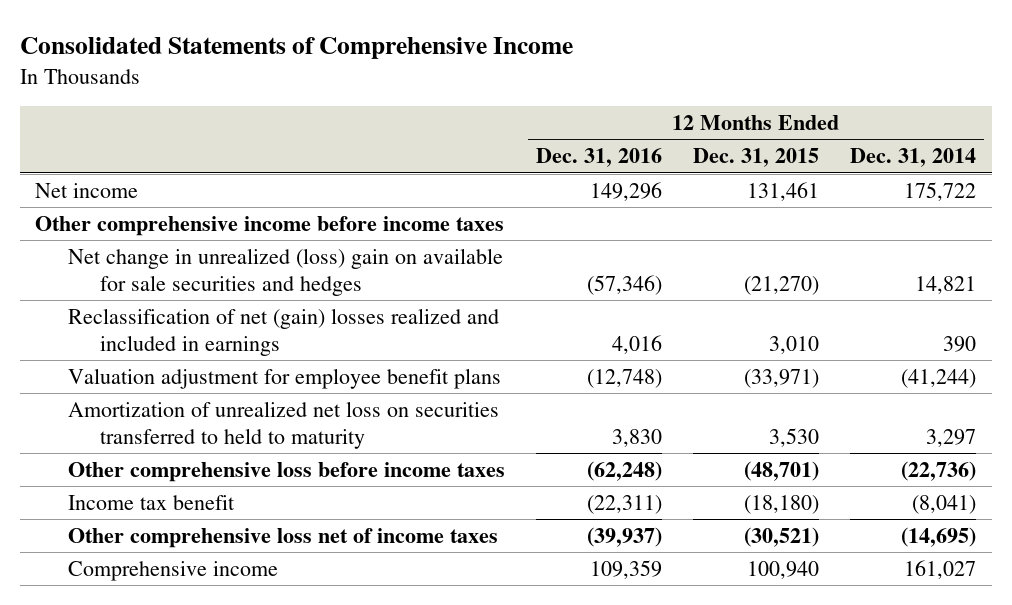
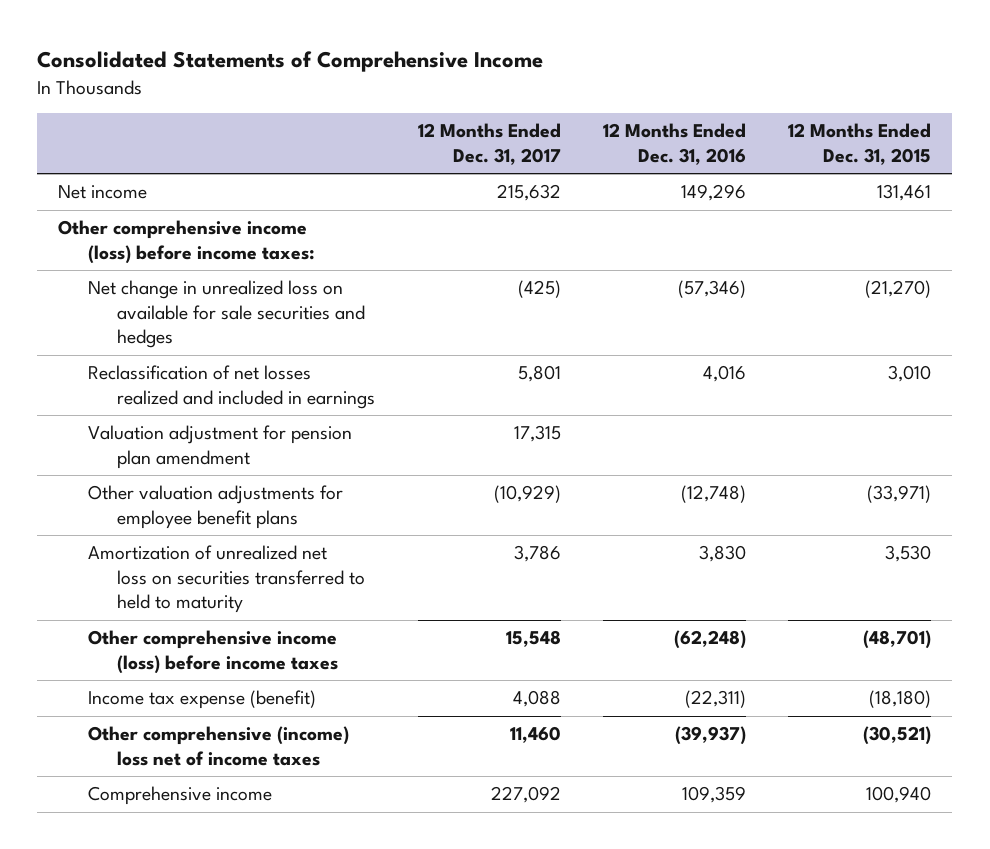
- | 12 Months Ended Dec. 31, 2016 | 12 Months Ended Dec. 31, 2015 | 12 Months Ended Dec. 31, 2014
+ | 12 Months Ended Dec. 31, 2017 | 12 Months Ended Dec. 31, 2016 | 12 Months Ended Dec. 31, 2015
- Other comprehensive income before income taxes
- Net change in unrealized (loss) gain on available for sale securities and hedges | (57,346) | (21,270) | 14,821
- Reclassification of net (gain) losses realized and included in earnings | 4,016 | 3,010 | 390
- Valuation adjustment for employee benefit plans | (12,748) | (33,971) | (41,244)
+ Other comprehensive income (loss) before income taxes:
+ Net change in unrealized loss on available for sale securities and hedges | (425) | (57,346) | (21,270)
+ Reclassification of net losses realized and included in earnings | 5,801 | 4,016 | 3,010
+ Valuation adjustment for pension plan amendment | 17,315 | |
+ Other valuation adjustments for employee benefit plans | (10,929) | (12,748) | (33,971)
- Other comprehensive loss before income taxes | (62,248) | (48,701) | (22,736)
- Income tax benefit | (22,311) | (18,180) | (8,041)
- Other comprehensive loss net of income taxes | (39,937) | (30,521) | (14,695)
+ Other comprehensive income (loss) before income taxes | 15,548 | (62,248) | (48,701)
+ Income tax expense (benefit) | 4,088 | (22,311) | (18,180)
+ Other comprehensive (income) loss net of income taxes | 11,460 | (39,937) | (30,521)

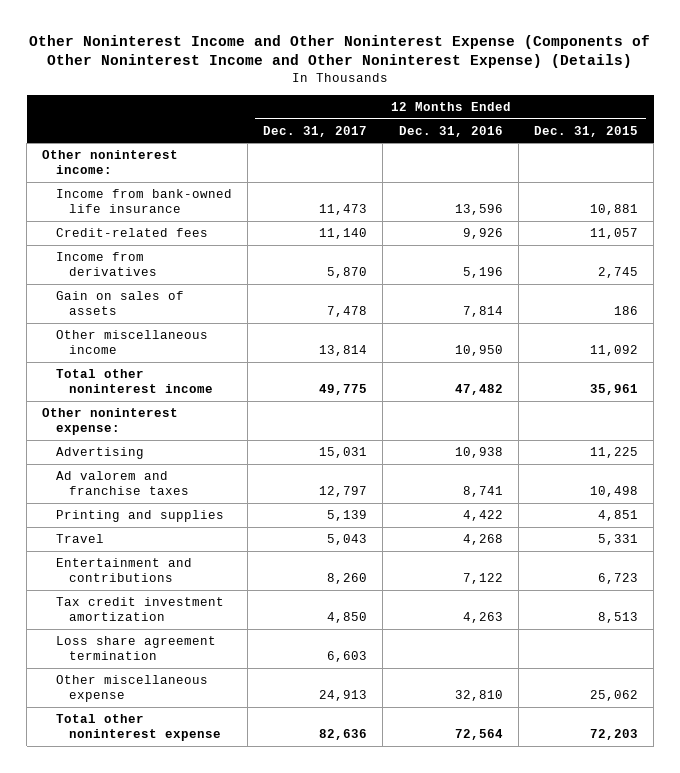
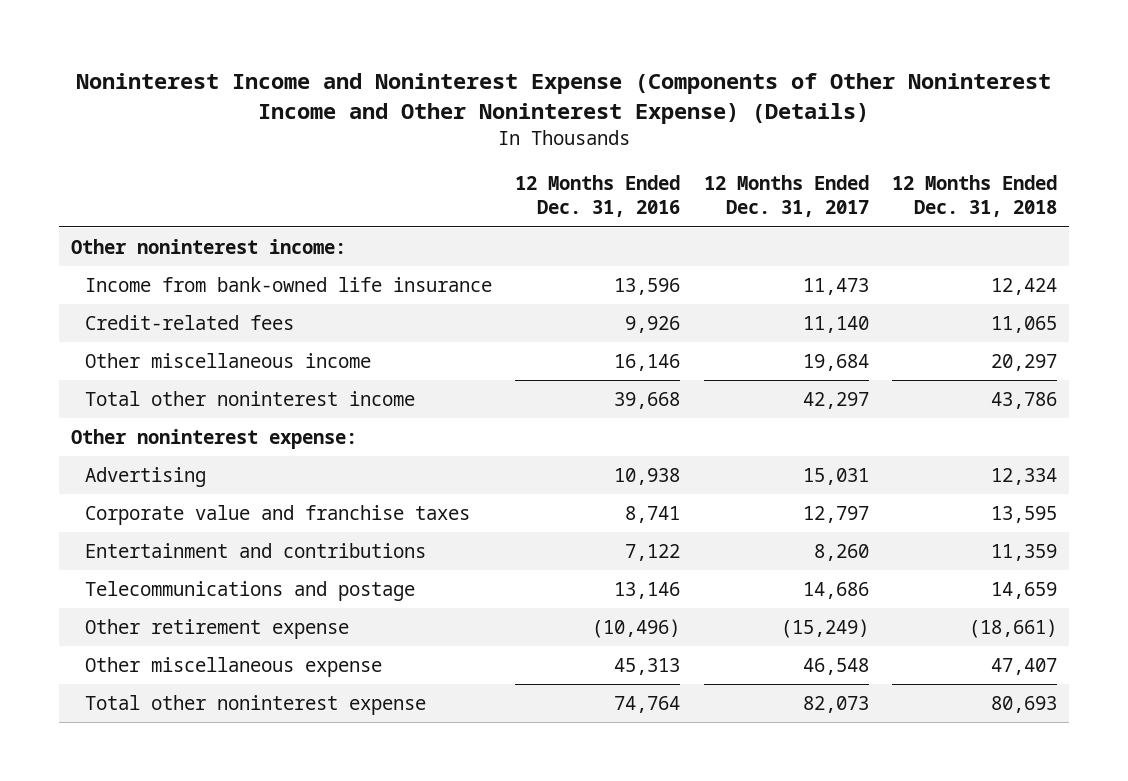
- Other Noninterest Income and Other Noninterest Expense (Components of Other Noninterest Income and Other Noninterest Expense) (Details)
+ Noninterest Income and Noninterest Expense (Components of Other Noninterest Income and Other Noninterest Expense) (Details)
- | 12 Months Ended Dec. 31, 2017 | 12 Months Ended Dec. 31, 2016 | 12 Months Ended Dec. 31, 2015
+ | 12 Months Ended Dec. 31, 2016 | 12 Months Ended Dec. 31, 2017 | 12 Months Ended Dec. 31, 2018
- Income from derivatives | 5,870 | 5,196 | 2,745
- Gain on sales of assets | 7,478 | 7,814 | 186
- Other miscellaneous income | 13,814 | 10,950 | 11,092
- Total other noninterest income | 49,775 | 47,482 | 35,961
+ Other miscellaneous income | 16,146 | 19,684 | 20,297
+ Total other noninterest income | 39,668 | 42,297 | 43,786
- Ad valorem and franchise taxes | 12,797 | 8,741 | 10,498
- Printing and supplies | 5,139 | 4,422 | 4,851
- Travel | 5,043 | 4,268 | 5,331
+ Corporate value and franchise taxes | 8,741 | 12,797 | 13,595
- Tax credit investment amortization | 4,850 | 4,263 | 8,513
- Loss share agreement termination | 6,603 | |
- Other miscellaneous expense | 24,913 | 32,810 | 25,062
- Total other noninterest expense | 82,636 | 72,564 | 72,203
+ Telecommunications and postage | 13,146 | 14,686 | 14,659
+ Other retirement expense | (10,496) | (15,249) | (18,661)
+ Other miscellaneous expense | 45,313 | 46,548 | 47,407
+ Total other noninterest expense | 74,764 | 82,073 | 80,693

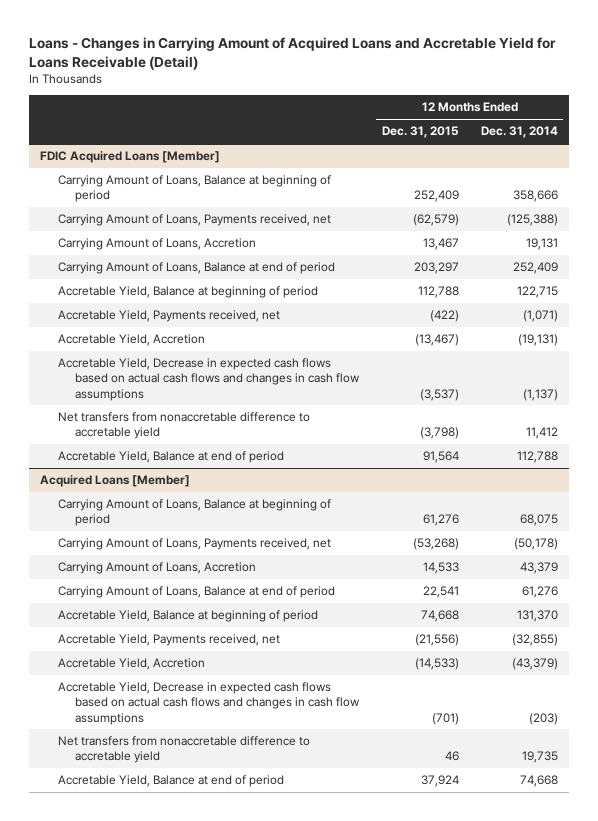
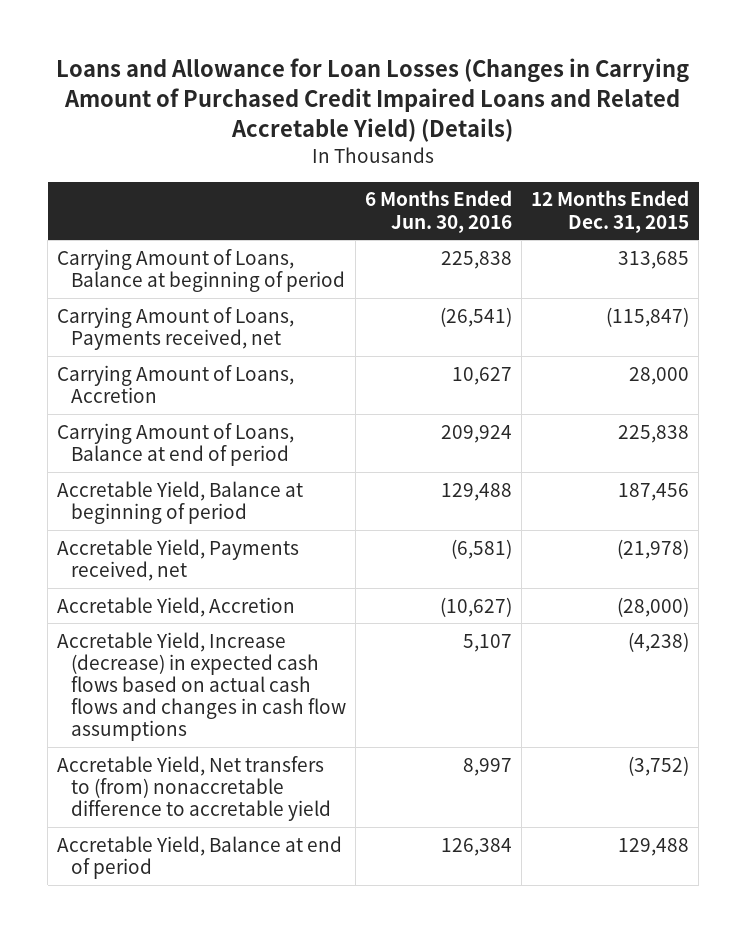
- Loans - Changes in Carrying Amount of Acquired Loans and Accretable Yield for Loans Receivable (Detail)
+ Loans and Allowance for Loan Losses (Changes in Carrying Amount of Purchased Credit Impaired Loans and Related Accretable Yield) (Details)
- | 12 Months Ended Dec. 31, 2015 | 12 Months Ended Dec. 31, 2014
+ | 6 Months Ended Jun. 30, 2016 | 12 Months Ended Dec. 31, 2015
- FDIC Acquired Loans [Member]
- Carrying Amount of Loans, Balance at beginning of period | 252,409 | 358,666
- Carrying Amount of Loans, Payments received, net | (62,579) | (125,388)
- Carrying Amount of Loans, Accretion | 13,467 | 19,131
- Carrying Amount of Loans, Balance at end of period | 203,297 | 252,409
- Accretable Yield, Balance at beginning of period | 112,788 | 122,715
- Accretable Yield, Payments received, net | (422) | (1,071)
- Accretable Yield, Accretion | (13,467) | (19,131)
- Accretable Yield, Decrease in expected cash flows based on actual cash flows and changes in cash flow assumptions | (3,537) | (1,137)
- Net transfers from nonaccretable difference to accretable yield | (3,798) | 11,412
- Accretable Yield, Balance at end of period | 91,564 | 112,788
- Acquired Loans [Member]
- Carrying Amount of Loans, Balance at beginning of period | 61,276 | 68,075
- Carrying Amount of Loans, Payments received, net | (53,268) | (50,178)
- Carrying Amount of Loans, Accretion | 14,533 | 43,379
- Carrying Amount of Loans, Balance at end of period | 22,541 | 61,276
- Accretable Yield, Balance at beginning of period | 74,668 | 131,370
- Accretable Yield, Payments received, net | (21,556) | (32,855)
- Accretable Yield, Accretion | (14,533) | (43,379)
- Accretable Yield, Decrease in expected cash flows based on actual cash flows and changes in cash flow assumptions | (701) | (203)
- Net transfers from nonaccretable difference to accretable yield | 46 | 19,735
- Accretable Yield, Balance at end of period | 37,924 | 74,668
+ Carrying Amount of Loans, Balance at beginning of period | 225,838 | 313,685
+ Carrying Amount of Loans, Payments received, net | (26,541) | (115,847)
+ Carrying Amount of Loans, Accretion | 10,627 | 28,000
+ Carrying Amount of Loans, Balance at end of period | 209,924 | 225,838
+ Accretable Yield, Balance at beginning of period | 129,488 | 187,456
+ Accretable Yield, Payments received, net | (6,581) | (21,978)
+ Accretable Yield, Accretion | (10,627) | (28,000)
+ Accretable Yield, Increase (decrease) in expected cash flows based on actual cash flows and changes in cash flow assumptions | 5,107 | (4,238)
+ Accretable Yield, Net transfers to (from) nonaccretable difference to accretable yield | 8,997 | (3,752)
+ Accretable Yield, Balance at end of period | 126,384 | 129,488

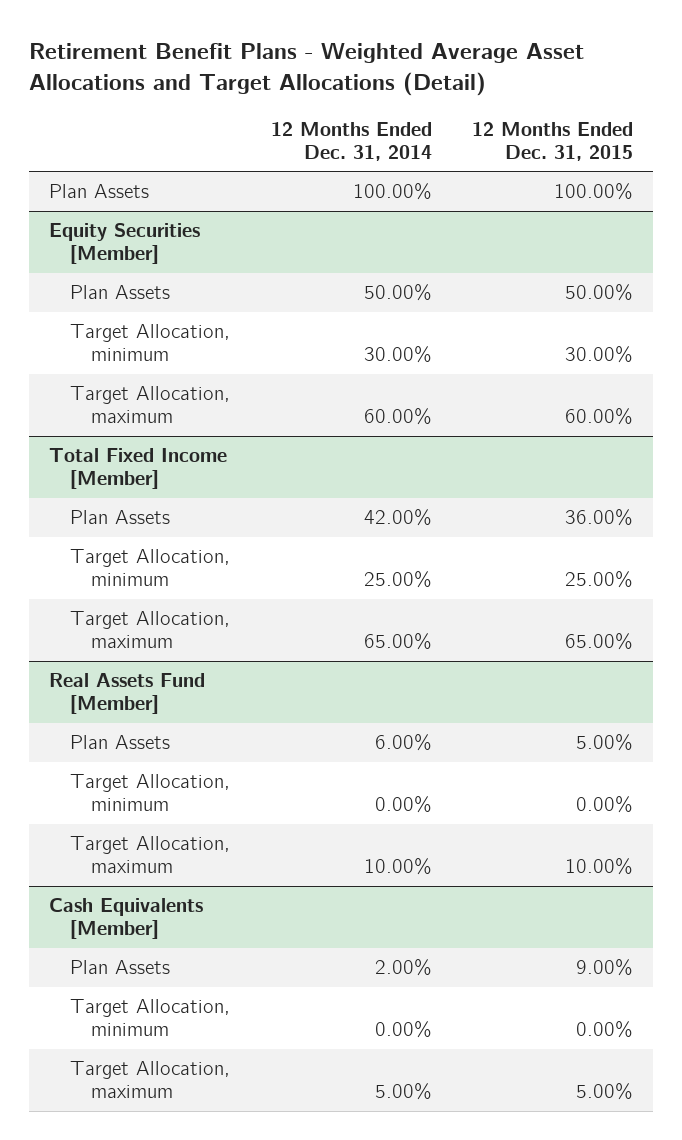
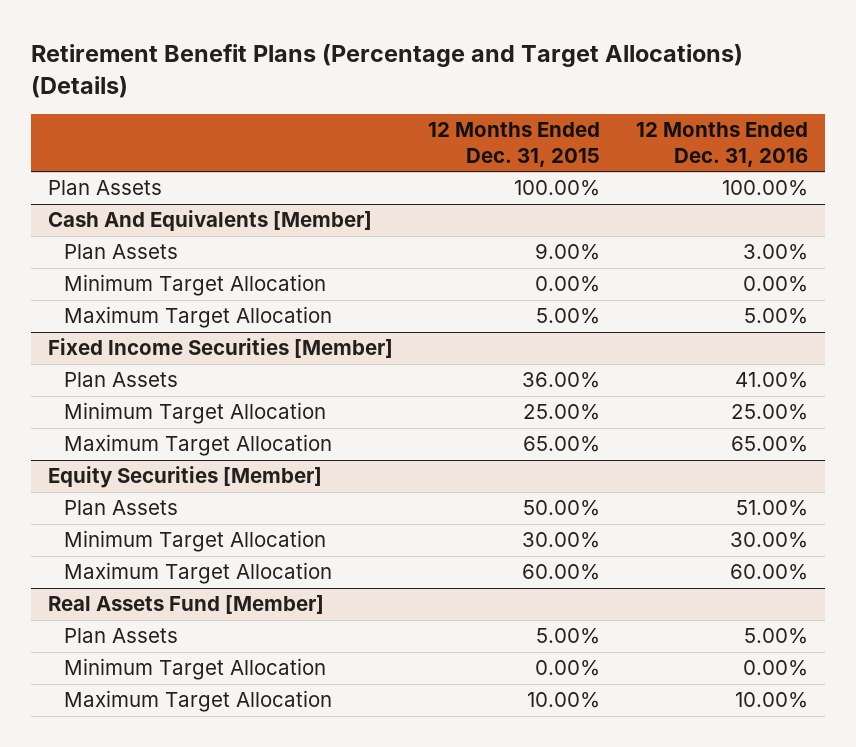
- Retirement Benefit Plans - Weighted Average Asset Allocations and Target Allocations (Detail)
+ Retirement Benefit Plans (Percentage and Target Allocations) (Details)
- | 12 Months Ended Dec. 31, 2014 | 12 Months Ended Dec. 31, 2015
+ | 12 Months Ended Dec. 31, 2015 | 12 Months Ended Dec. 31, 2016
+ Cash And Equivalents [Member]
+ Plan Assets | 9.00% | 3.00%
+ Minimum Target Allocation | 0.00% | 0.00%
+ Maximum Target Allocation | 5.00% | 5.00%
+ Fixed Income Securities [Member]
+ Plan Assets | 36.00% | 41.00%
+ Minimum Target Allocation | 25.00% | 25.00%
+ Maximum Target Allocation | 65.00% | 65.00%
@ Equity Securities [Member]
- Target Allocation, minimum | 30.00% | 30.00%
- Target Allocation, maximum | 60.00% | 60.00%
- Total Fixed Income [Member]
- Plan Assets | 42.00% | 36.00%
- Target Allocation, minimum | 25.00% | 25.00%
- Target Allocation, maximum | 65.00% | 65.00%
@ Equity Securities [Member]
+ Minimum Target Allocation | 30.00% | 30.00%
+ Maximum Target Allocation | 60.00% | 60.00%
@ Real Assets Fund [Member]
- Target Allocation, minimum | 0.00% | 0.00%
- Target Allocation, maximum | 10.00% | 10.00%
- Cash Equivalents [Member]
- Plan Assets | 2.00% | 9.00%
- Target Allocation, minimum | 0.00% | 0.00%
- Target Allocation, maximum | 5.00% | 5.00%
@ Real Assets Fund [Member]
+ Minimum Target Allocation | 0.00% | 0.00%
+ Maximum Target Allocation | 10.00% | 10.00%

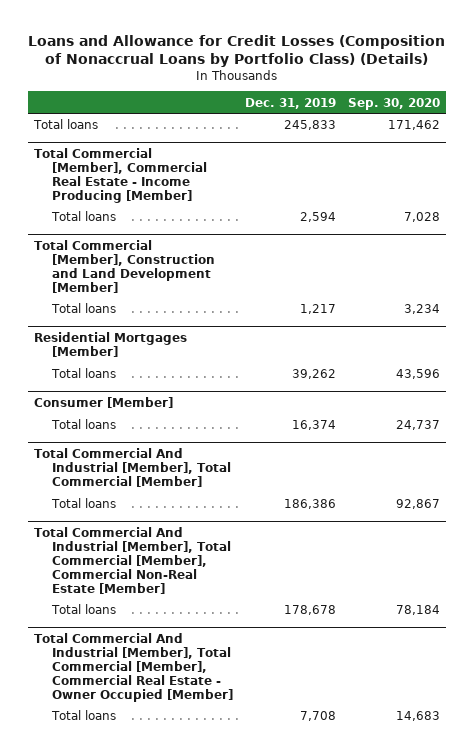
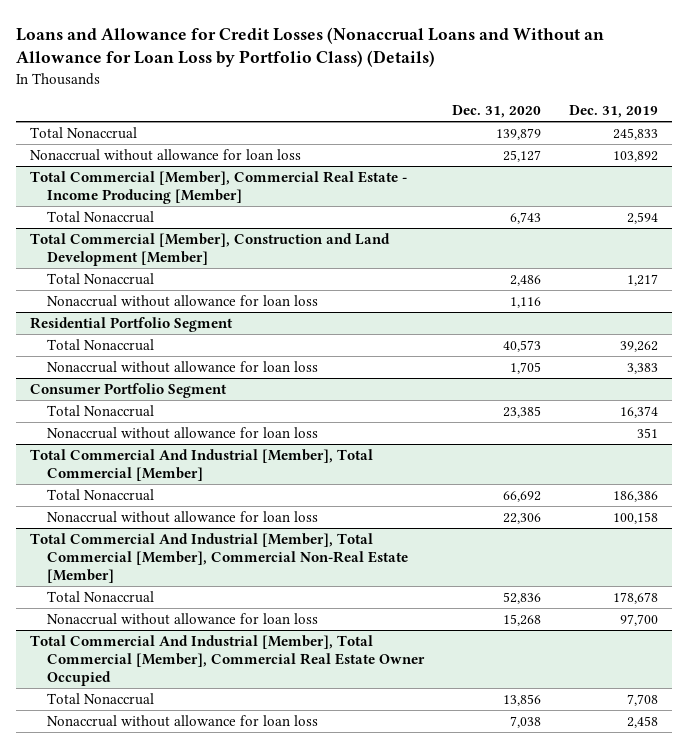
- Loans and Allowance for Credit Losses (Composition of Nonaccrual Loans by Portfolio Class) (Details)
+ Loans and Allowance for Credit Losses (Nonaccrual Loans and Without an Allowance for Loan Loss by Portfolio Class) (Details)
- | Dec. 31, 2019 | Sep. 30, 2020
+ | Dec. 31, 2020 | Dec. 31, 2019
- Total loans | 245,833 | 171,462
+ Total Nonaccrual | 139,879 | 245,833
+ Nonaccrual without allowance for loan loss | 25,127 | 103,892
@ Total Commercial [Member], Commercial Real Estate - Income Producing [Member]
- Total loans | 2,594 | 7,028
+ Total Nonaccrual | 6,743 | 2,594
@ Total Commercial [Member], Construction and Land Development [Member]
- Total loans | 1,217 | 3,234
- Residential Mortgages [Member]
- Total loans | 39,262 | 43,596
- Consumer [Member]
- Total loans | 16,374 | 24,737
@ Total Commercial [Member], Construction and Land Development [Member]
+ Total Nonaccrual | 2,486 | 1,217
+ Nonaccrual without allowance for loan loss | 1,116 |
+ Residential Portfolio Segment
+ Total Nonaccrual | 40,573 | 39,262
+ Nonaccrual without allowance for loan loss | 1,705 | 3,383
+ Consumer Portfolio Segment
+ Total Nonaccrual | 23,385 | 16,374
+ Nonaccrual without allowance for loan loss | | 351
@ Total Commercial And Industrial [Member], Total Commercial [Member]
- Total loans | 186,386 | 92,867
+ Total Nonaccrual | 66,692 | 186,386
+ Nonaccrual without allowance for loan loss | 22,306 | 100,158
@ Total Commercial And Industrial [Member], Total Commercial [Member], Commercial Non-Real Estate [Member]
- Total loans | 178,678 | 78,184
- Total Commercial And Industrial [Member], Total Commercial [Member], Commercial Real Estate - Owner Occupied [Member]
- Total loans | 7,708 | 14,683
@ Total Commercial And Industrial [Member], Total Commercial [Member], Commercial Non-Real Estate [Member]
+ Total Nonaccrual | 52,836 | 178,678
+ Nonaccrual without allowance for loan loss | 15,268 | 97,700
+ Total Commercial And Industrial [Member], Total Commercial [Member], Commercial Real Estate Owner Occupied
+ Total Nonaccrual | 13,856 | 7,708
+ Nonaccrual without allowance for loan loss | 7,038 | 2,458

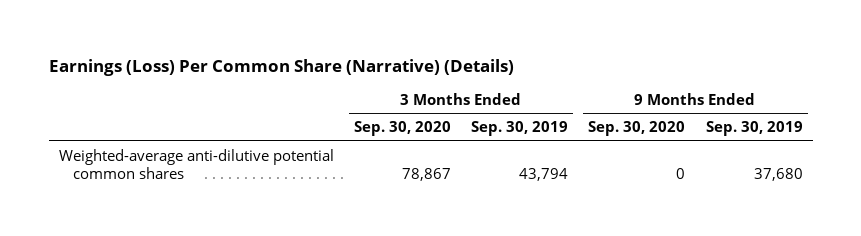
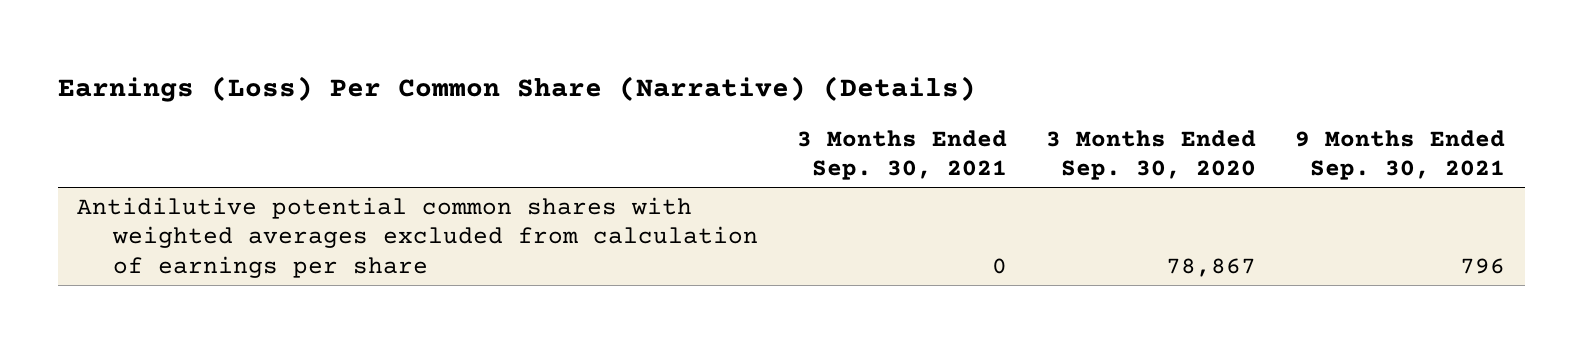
- | 3 Months Ended Sep. 30, 2020 | 3 Months Ended Sep. 30, 2019 | 9 Months Ended Sep. 30, 2020 | 9 Months Ended Sep. 30, 2019
+ | 3 Months Ended Sep. 30, 2021 | 3 Months Ended Sep. 30, 2020 | 9 Months Ended Sep. 30, 2021
- Weighted-average anti-dilutive potential common shares | 78,867 | 43,794 | 0 | 37,680
+ Antidilutive potential common shares with weighted averages excluded from calculation of earnings per share | 0 | 78,867 | 796

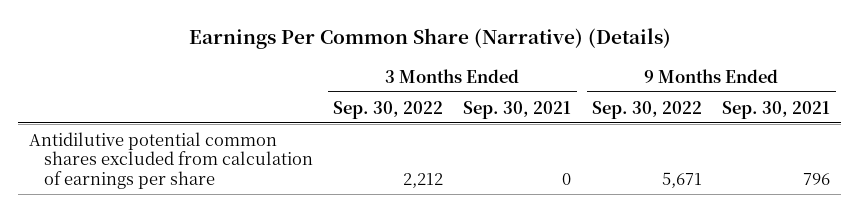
- Earnings (Loss) Per Common Share (Narrative) (Details)
+ Earnings Per Common Share (Narrative) (Details)
- | 3 Months Ended Sep. 30, 2021 | 3 Months Ended Sep. 30, 2020 | 9 Months Ended Sep. 30, 2021
+ | 3 Months Ended Sep. 30, 2022 | 3 Months Ended Sep. 30, 2021 | 9 Months Ended Sep. 30, 2022 | 9 Months Ended Sep. 30, 2021
- Antidilutive potential common shares with weighted averages excluded from calculation of earnings per share | 0 | 78,867 | 796
+ Antidilutive potential common shares excluded from calculation of earnings per share | 2,212 | 0 | 5,671 | 796

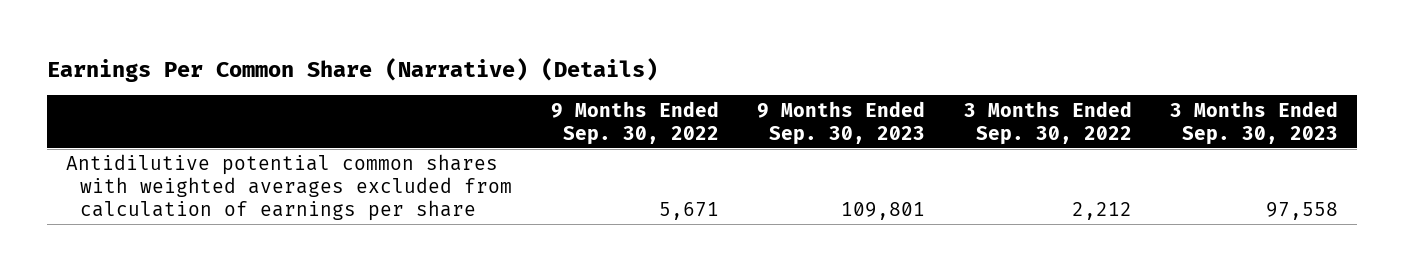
- | 3 Months Ended Sep. 30, 2022 | 3 Months Ended Sep. 30, 2021 | 9 Months Ended Sep. 30, 2022 | 9 Months Ended Sep. 30, 2021
+ | 9 Months Ended Sep. 30, 2022 | 9 Months Ended Sep. 30, 2023 | 3 Months Ended Sep. 30, 2022 | 3 Months Ended Sep. 30, 2023
- Antidilutive potential common shares excluded from calculation of earnings per share | 2,212 | 0 | 5,671 | 796
+ Antidilutive potential common shares with weighted averages excluded from calculation of earnings per share | 5,671 | 109,801 | 2,212 | 97,558

